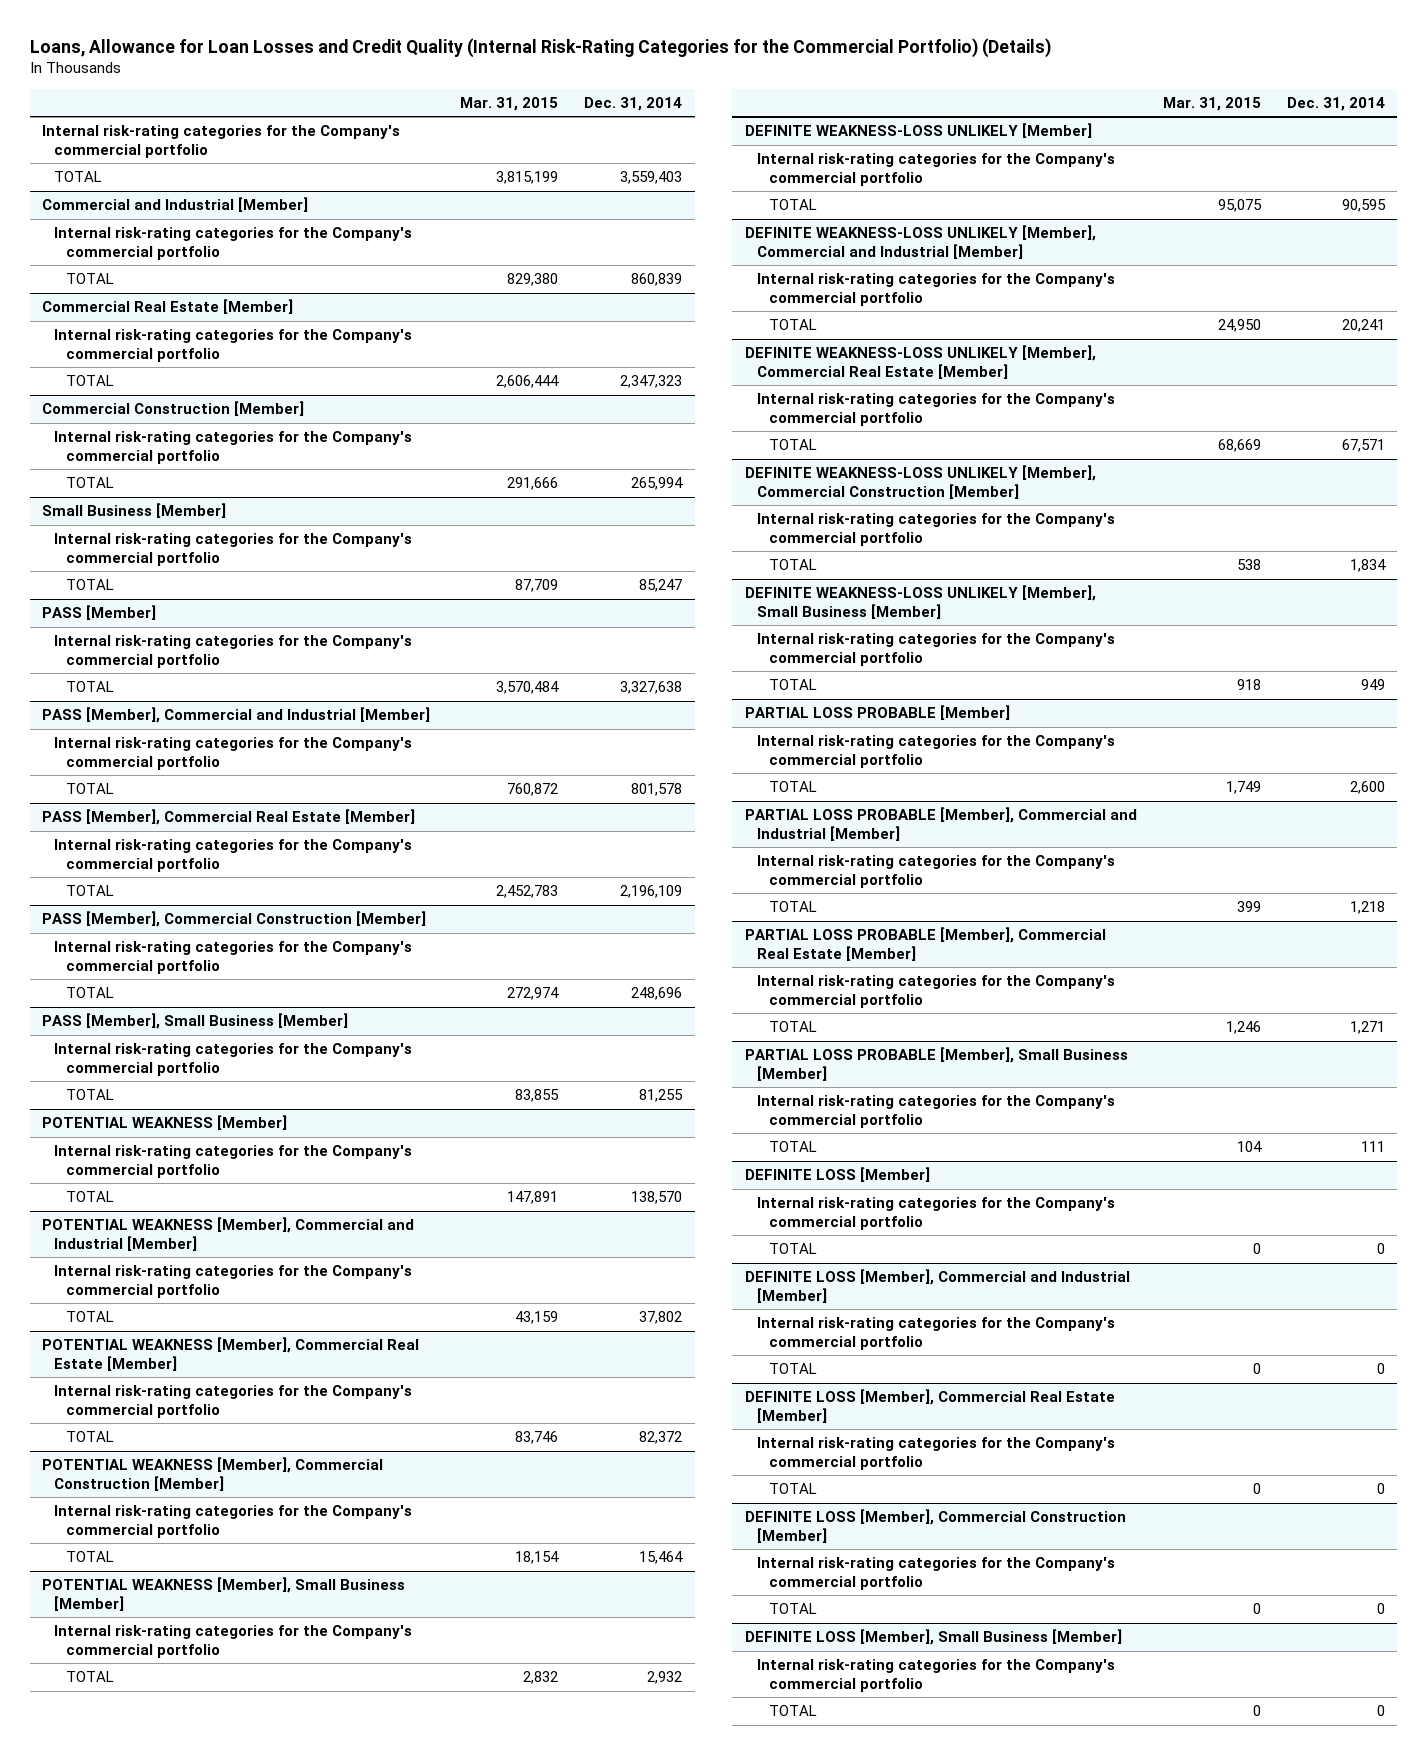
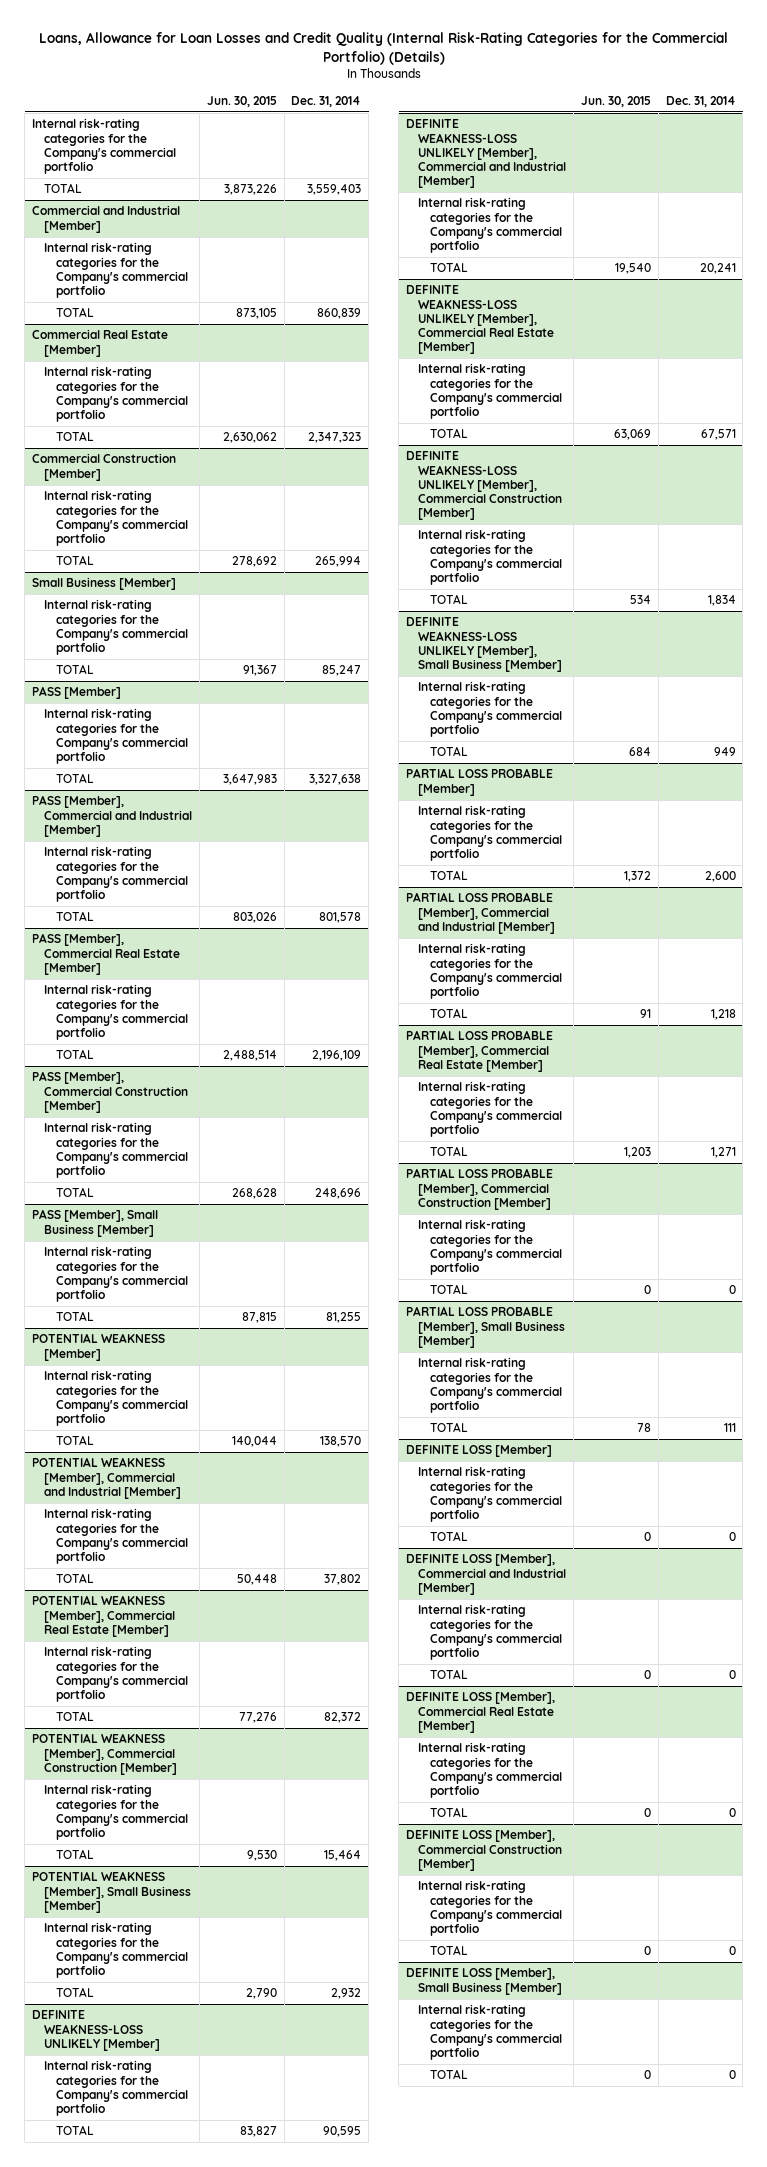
- | Mar. 31, 2015 | Dec. 31, 2014
+ | Jun. 30, 2015 | Dec. 31, 2014
+ PARTIAL LOSS PROBABLE [Member], Commercial Construction [Member]
+ Internal risk-rating categories for the Company's commercial portfolio
+ TOTAL | 0 | 0

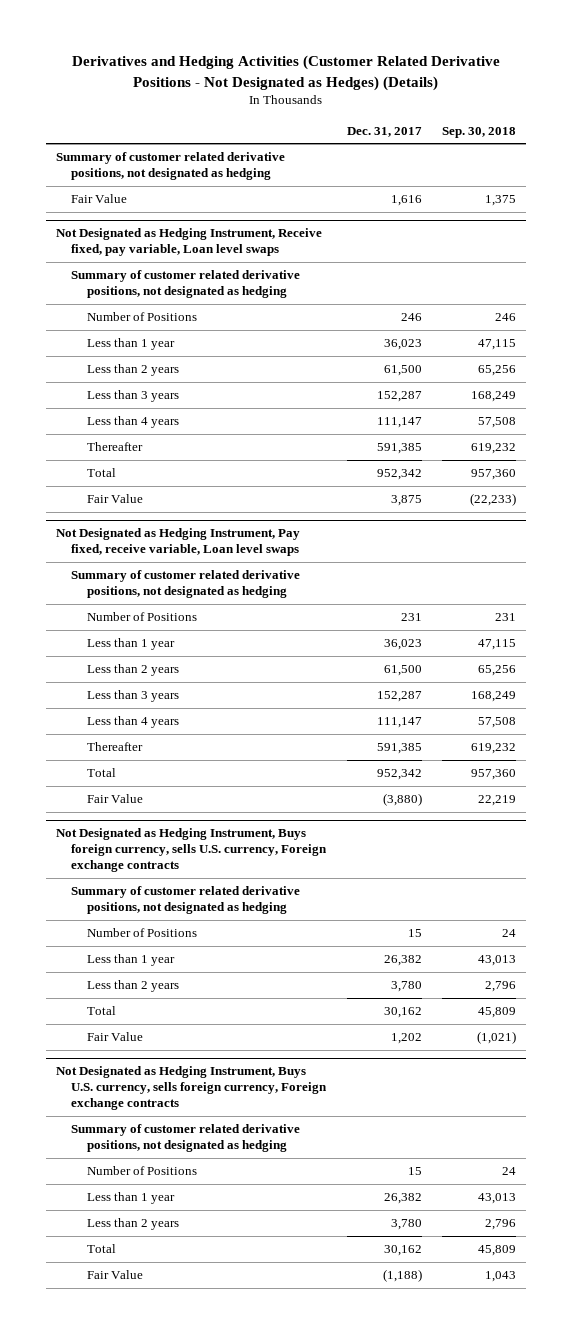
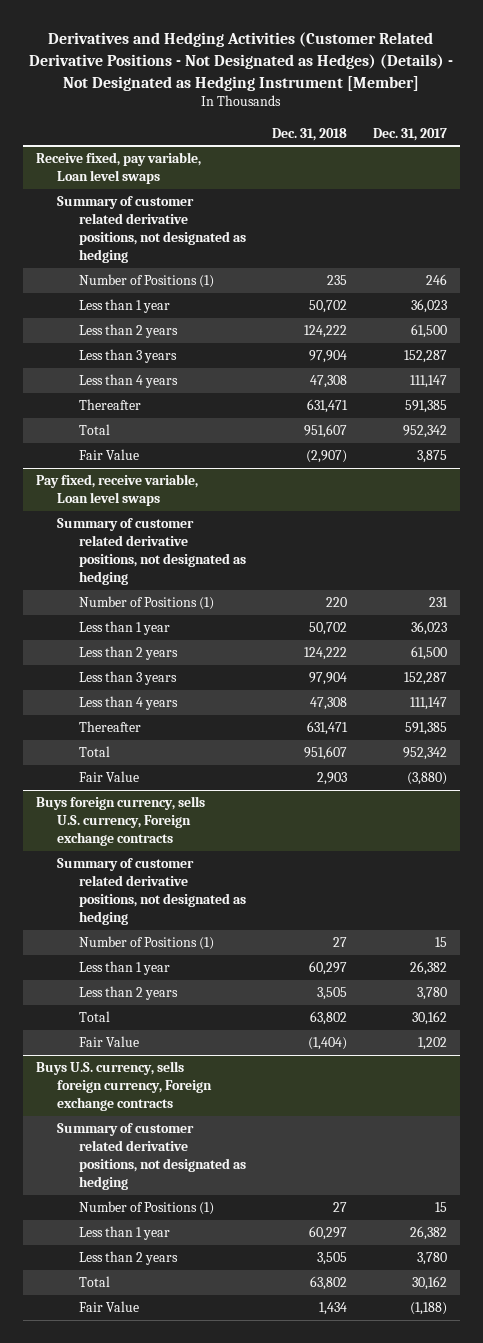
- Derivatives and Hedging Activities (Customer Related Derivative Positions - Not Designated as Hedges) (Details)
+ Derivatives and Hedging Activities (Customer Related Derivative Positions - Not Designated as Hedges) (Details) - Not Designated as Hedging Instrument [Member]
- | Dec. 31, 2017 | Sep. 30, 2018
+ | Dec. 31, 2018 | Dec. 31, 2017
- Summary of customer related derivative positions, not designated as hedging
- Fair Value | 1,616 | 1,375
- Not Designated as Hedging Instrument, Receive fixed, pay variable, Loan level swaps
+ Receive fixed, pay variable, Loan level swaps
- Number of Positions | 246 | 246
+ Number of Positions (1) | 235 | 246
- Not Designated as Hedging Instrument, Pay fixed, receive variable, Loan level swaps
+ Pay fixed, receive variable, Loan level swaps
- Number of Positions | 231 | 231
+ Number of Positions (1) | 220 | 231
- Not Designated as Hedging Instrument, Buys foreign currency, sells U.S. currency, Foreign exchange contracts
+ Buys foreign currency, sells U.S. currency, Foreign exchange contracts
- Number of Positions | 15 | 24
+ Number of Positions (1) | 27 | 15
- Not Designated as Hedging Instrument, Buys U.S. currency, sells foreign currency, Foreign exchange contracts
+ Buys U.S. currency, sells foreign currency, Foreign exchange contracts
- Number of Positions | 15 | 24
+ Number of Positions (1) | 27 | 15

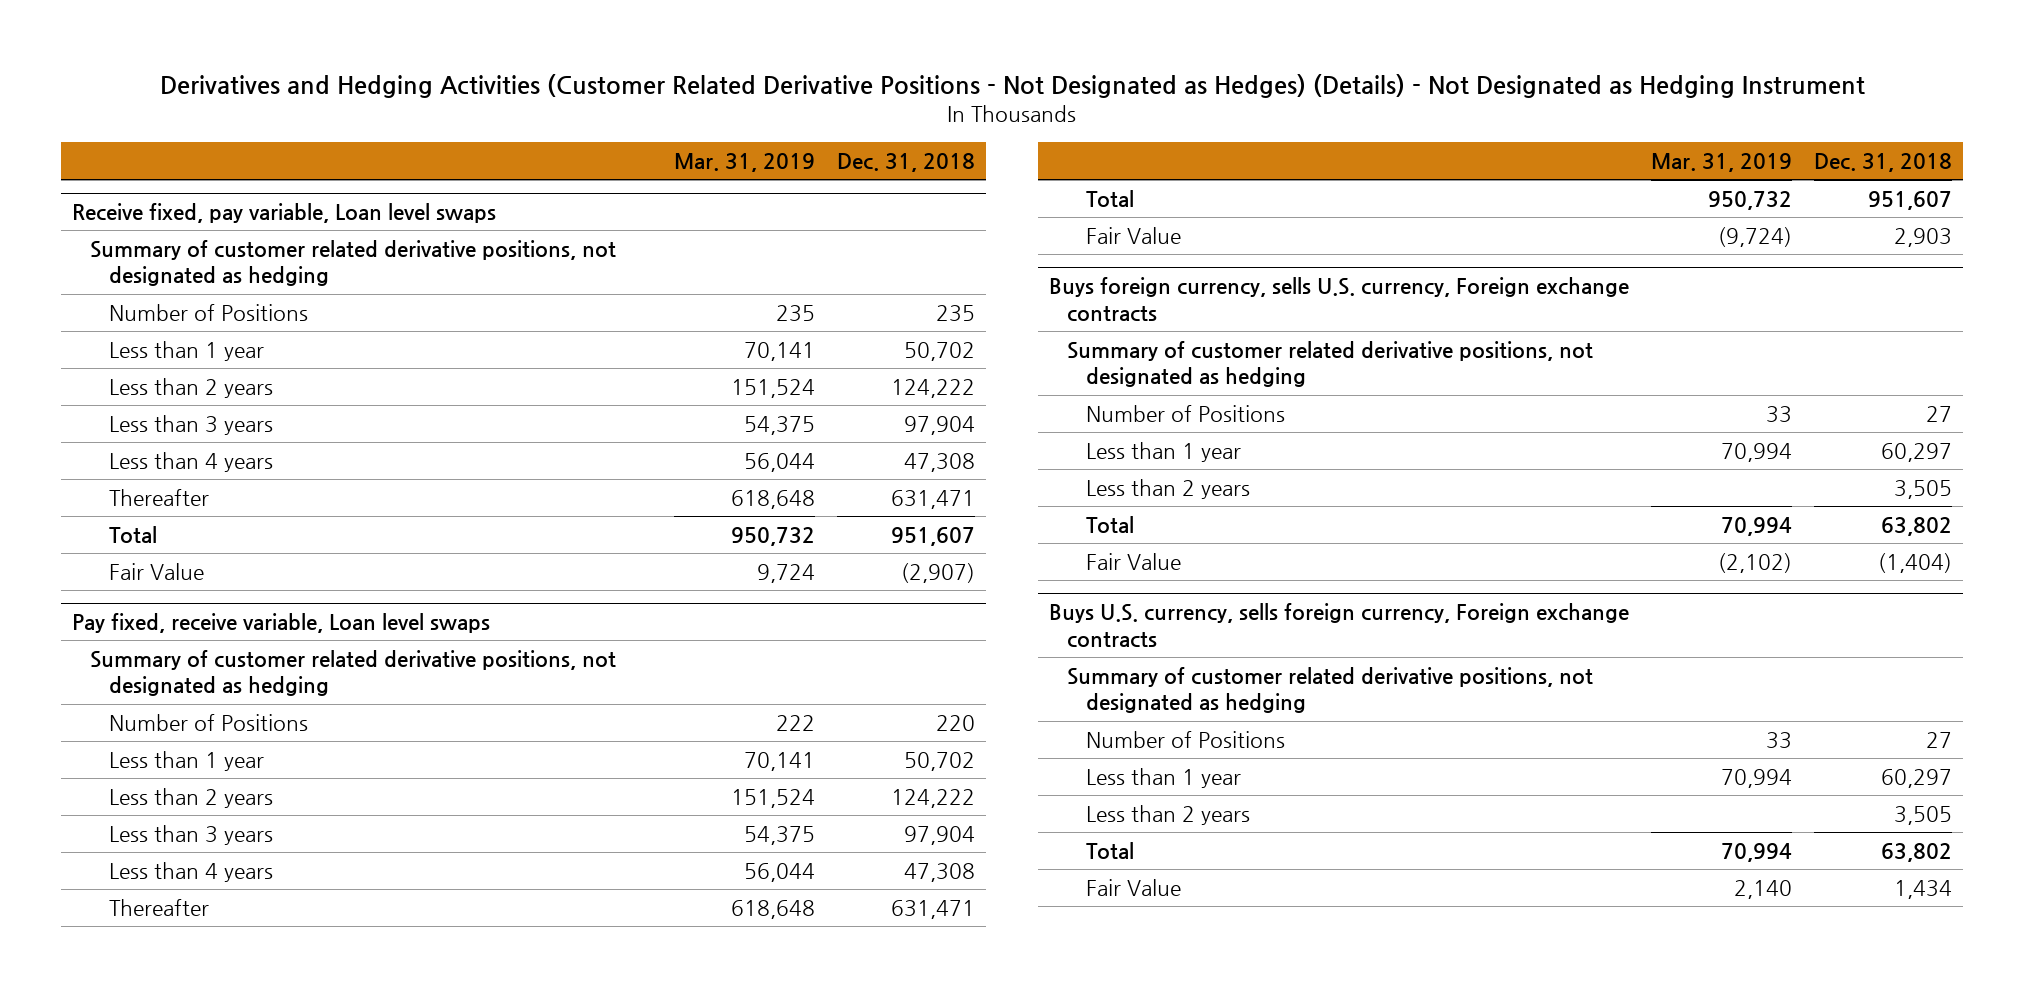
- Derivatives and Hedging Activities (Customer Related Derivative Positions - Not Designated as Hedges) (Details) - Not Designated as Hedging Instrument [Member]
+ Derivatives and Hedging Activities (Customer Related Derivative Positions - Not Designated as Hedges) (Details) - Not Designated as Hedging Instrument
- | Dec. 31, 2018 | Dec. 31, 2017
+ | Mar. 31, 2019 | Dec. 31, 2018
@ Receive fixed, pay variable, Loan level swaps
- Number of Positions (1) | 235 | 246
+ Number of Positions | 235 | 235
@ Pay fixed, receive variable, Loan level swaps
- Number of Positions (1) | 220 | 231
+ Number of Positions | 222 | 220
@ Buys foreign currency, sells U.S. currency, Foreign exchange contracts
- Number of Positions (1) | 27 | 15
+ Number of Positions | 33 | 27
@ Buys U.S. currency, sells foreign currency, Foreign exchange contracts
- Number of Positions (1) | 27 | 15
+ Number of Positions | 33 | 27

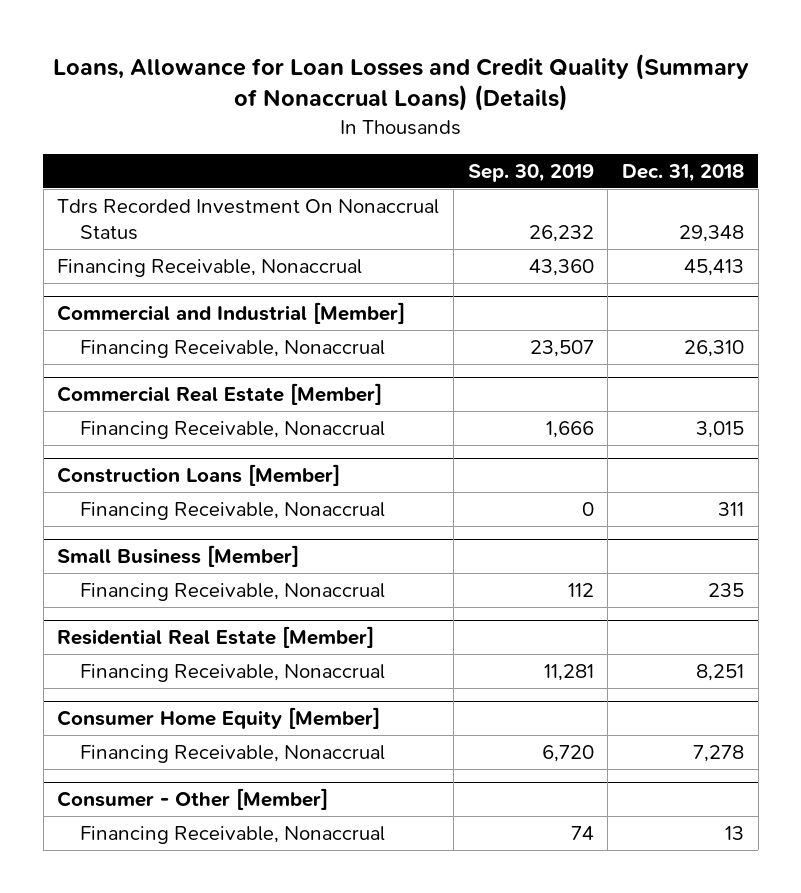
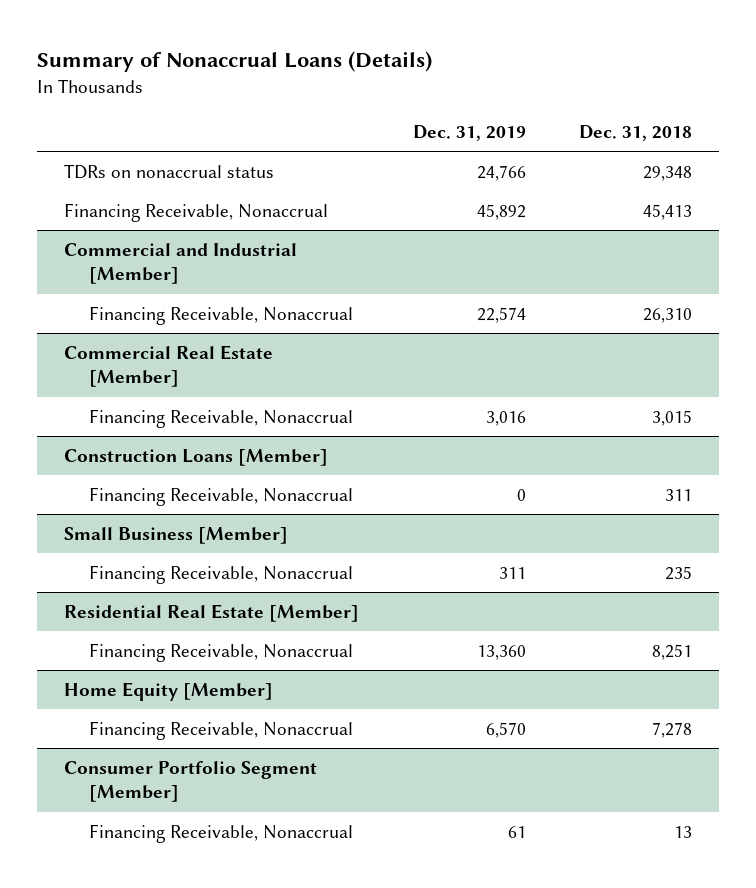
- Loans, Allowance for Loan Losses and Credit Quality (Summary of Nonaccrual Loans) (Details)
+ Summary of Nonaccrual Loans (Details)
- | Sep. 30, 2019 | Dec. 31, 2018
+ | Dec. 31, 2019 | Dec. 31, 2018
- Tdrs Recorded Investment On Nonaccrual Status | 26,232 | 29,348
+ TDRs on nonaccrual status | 24,766 | 29,348
- Consumer Home Equity [Member]
+ Home Equity [Member]
- Consumer - Other [Member]
+ Consumer Portfolio Segment [Member]

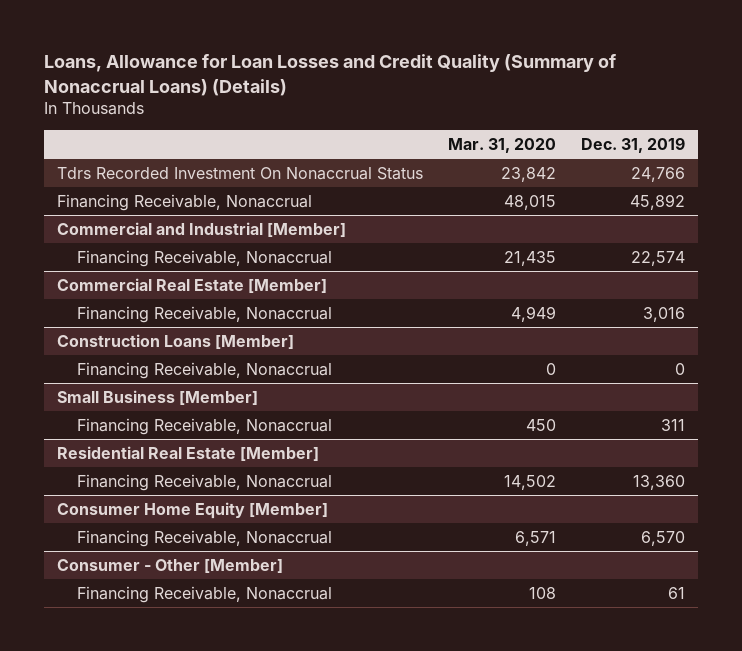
- Summary of Nonaccrual Loans (Details)
+ Loans, Allowance for Loan Losses and Credit Quality (Summary of Nonaccrual Loans) (Details)
- | Dec. 31, 2019 | Dec. 31, 2018
+ | Mar. 31, 2020 | Dec. 31, 2019
- TDRs on nonaccrual status | 24,766 | 29,348
+ Tdrs Recorded Investment On Nonaccrual Status | 23,842 | 24,766
- Home Equity [Member]
+ Consumer Home Equity [Member]
- Consumer Portfolio Segment [Member]
+ Consumer - Other [Member]

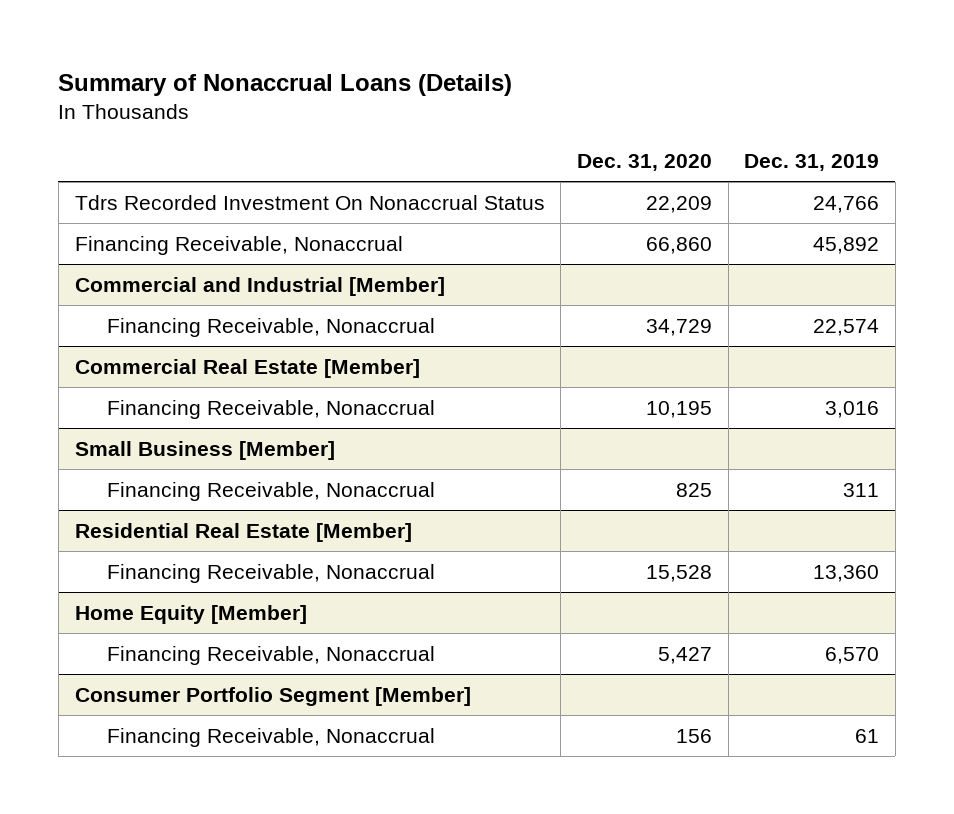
- Loans, Allowance for Loan Losses and Credit Quality (Summary of Nonaccrual Loans) (Details)
+ Summary of Nonaccrual Loans (Details)
- | Mar. 31, 2020 | Dec. 31, 2019
+ | Dec. 31, 2020 | Dec. 31, 2019
- Construction Loans [Member]
- Financing Receivable, Nonaccrual | 0 | 0
- Consumer Home Equity [Member]
+ Home Equity [Member]
- Consumer - Other [Member]
+ Consumer Portfolio Segment [Member]

